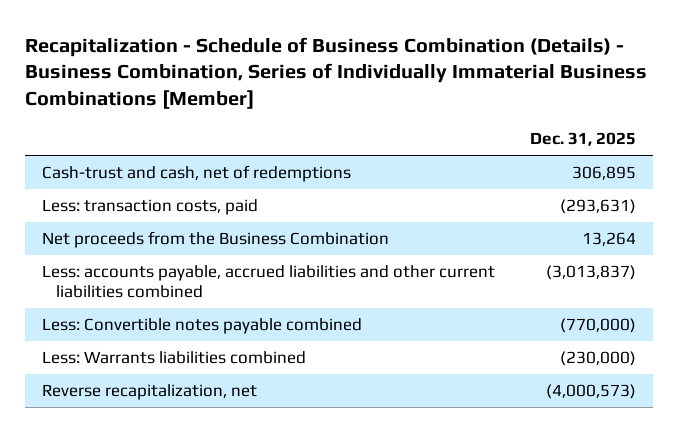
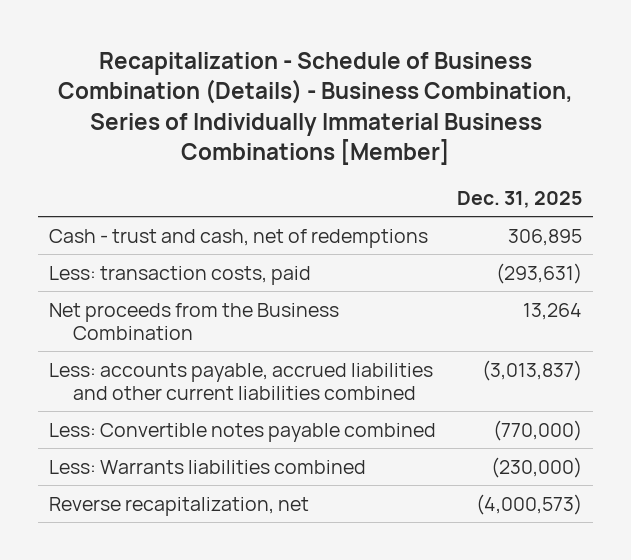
- Cash-trust and cash, net of redemptions | 306,895
+ Cash - trust and cash, net of redemptions | 306,895

